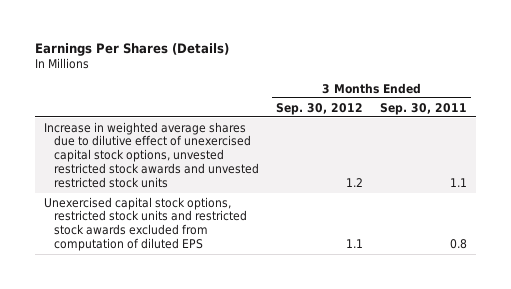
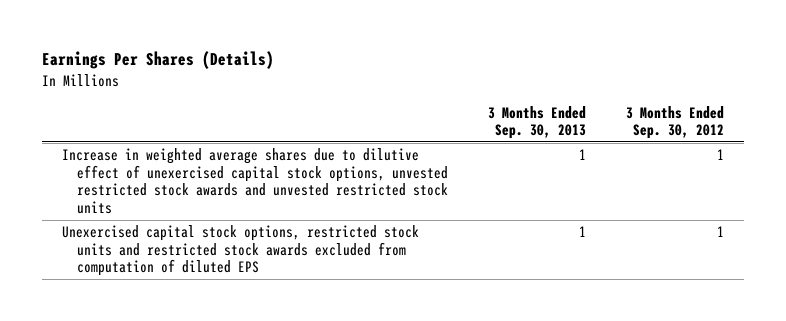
- | 3 Months Ended Sep. 30, 2012 | 3 Months Ended Sep. 30, 2011
+ | 3 Months Ended Sep. 30, 2013 | 3 Months Ended Sep. 30, 2012
- Increase in weighted average shares due to dilutive effect of unexercised capital stock options, unvested restricted stock awards and unvested restricted stock units | 1.2 | 1.1
- Unexercised capital stock options, restricted stock units and restricted stock awards excluded from computation of diluted EPS | 1.1 | 0.8
+ Increase in weighted average shares due to dilutive effect of unexercised capital stock options, unvested restricted stock awards and unvested restricted stock units | 1 | 1
+ Unexercised capital stock options, restricted stock units and restricted stock awards excluded from computation of diluted EPS | 1 | 1

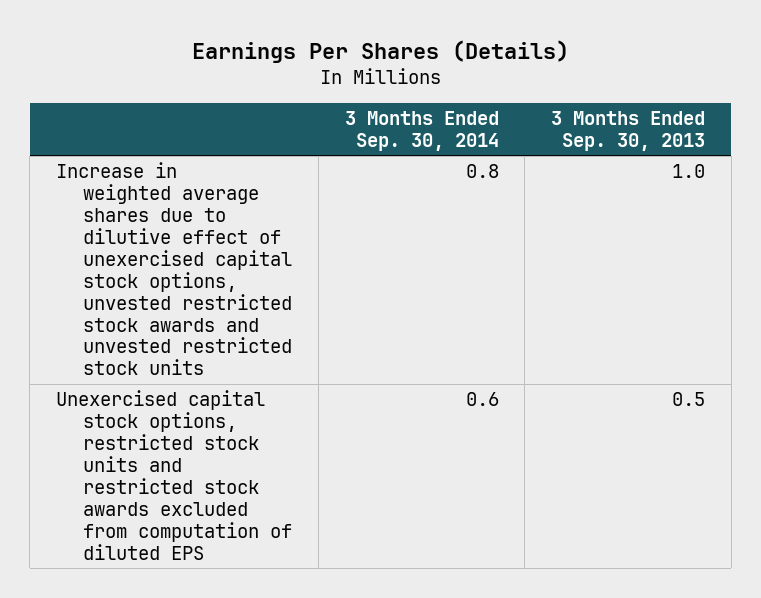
- | 3 Months Ended Sep. 30, 2013 | 3 Months Ended Sep. 30, 2012
+ | 3 Months Ended Sep. 30, 2014 | 3 Months Ended Sep. 30, 2013
- Increase in weighted average shares due to dilutive effect of unexercised capital stock options, unvested restricted stock awards and unvested restricted stock units | 1 | 1
- Unexercised capital stock options, restricted stock units and restricted stock awards excluded from computation of diluted EPS | 1 | 1
+ Increase in weighted average shares due to dilutive effect of unexercised capital stock options, unvested restricted stock awards and unvested restricted stock units | 0.8 | 1.0
+ Unexercised capital stock options, restricted stock units and restricted stock awards excluded from computation of diluted EPS | 0.6 | 0.5

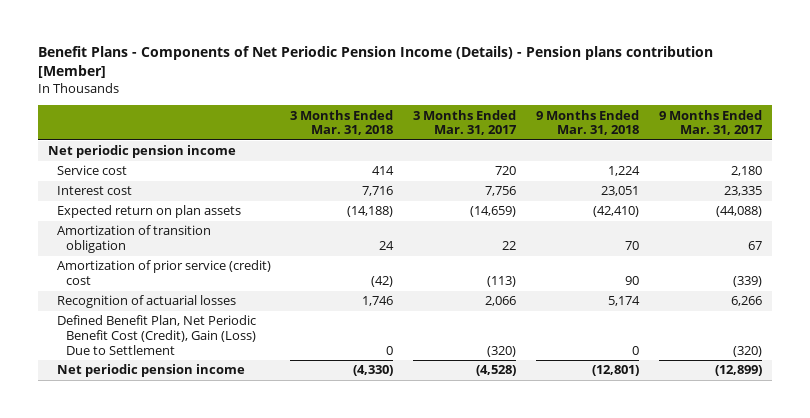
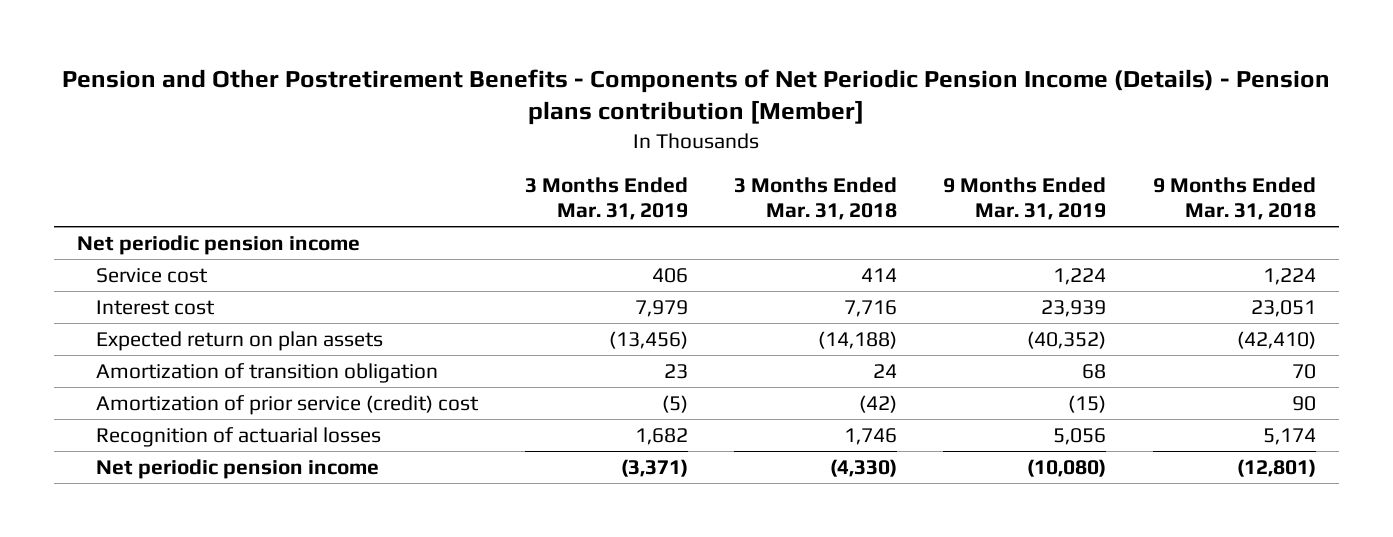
- Benefit Plans - Components of Net Periodic Pension Income (Details) - Pension plans contribution [Member]
+ Pension and Other Postretirement Benefits - Components of Net Periodic Pension Income (Details) - Pension plans contribution [Member]
- | 3 Months Ended Mar. 31, 2018 | 3 Months Ended Mar. 31, 2017 | 9 Months Ended Mar. 31, 2018 | 9 Months Ended Mar. 31, 2017
+ | 3 Months Ended Mar. 31, 2019 | 3 Months Ended Mar. 31, 2018 | 9 Months Ended Mar. 31, 2019 | 9 Months Ended Mar. 31, 2018
- Defined Benefit Plan, Net Periodic Benefit Cost (Credit), Gain (Loss) Due to Settlement | 0 | (320) | 0 | (320)

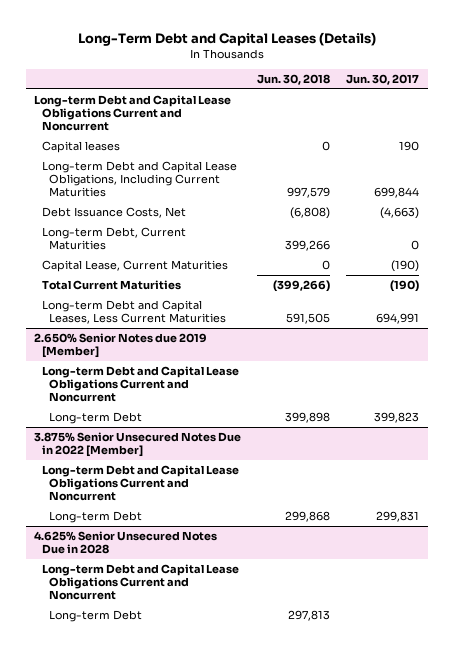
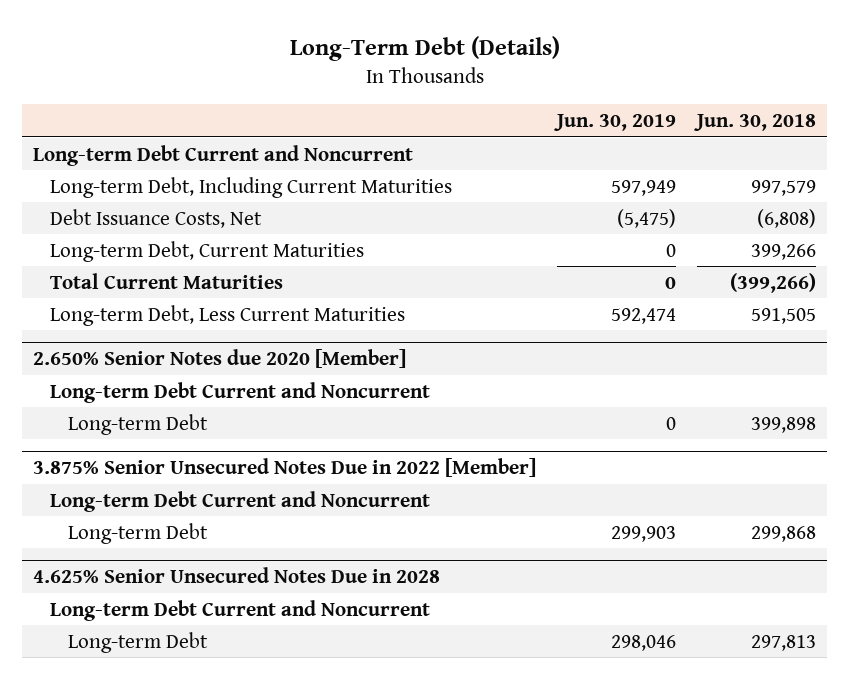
- Long-Term Debt and Capital Leases (Details)
+ Long-Term Debt (Details)
- | Jun. 30, 2018 | Jun. 30, 2017
+ | Jun. 30, 2019 | Jun. 30, 2018
- Long-term Debt and Capital Lease Obligations Current and Noncurrent
- Capital leases | 0 | 190
- Long-term Debt and Capital Lease Obligations, Including Current Maturities | 997,579 | 699,844
+ Long-term Debt Current and Noncurrent
+ Long-term Debt, Including Current Maturities | 597,949 | 997,579
- Capital Lease, Current Maturities | 0 | (190)
- Long-term Debt and Capital Leases, Less Current Maturities | 591,505 | 694,991
- 2.650% Senior Notes due 2019 [Member]
- Long-term Debt and Capital Lease Obligations Current and Noncurrent
+ Long-term Debt, Less Current Maturities | 592,474 | 591,505
+ 2.650% Senior Notes due 2020 [Member]
+ Long-term Debt Current and Noncurrent
@ 3.875% Senior Unsecured Notes Due in 2022 [Member]
- Long-term Debt and Capital Lease Obligations Current and Noncurrent
+ Long-term Debt Current and Noncurrent
@ 4.625% Senior Unsecured Notes Due in 2028
- Long-term Debt and Capital Lease Obligations Current and Noncurrent
+ Long-term Debt Current and Noncurrent

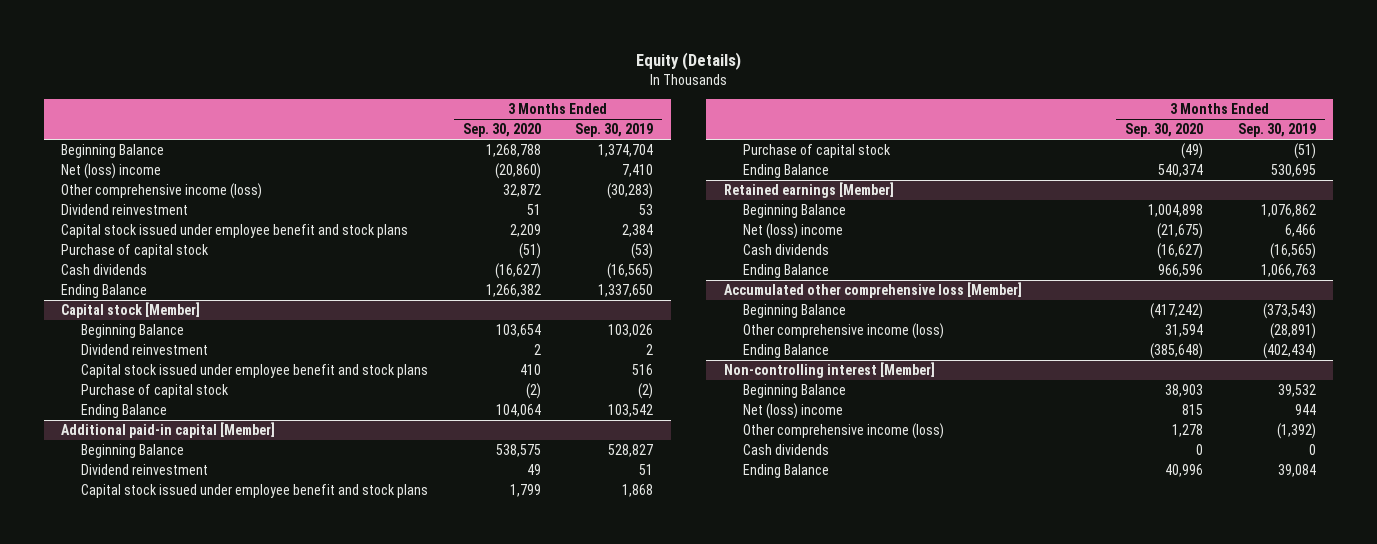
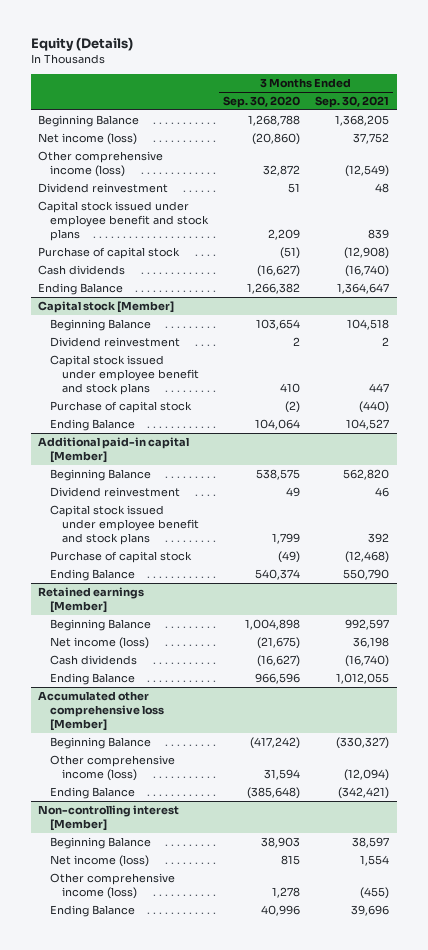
- | 3 Months Ended Sep. 30, 2020 | 3 Months Ended Sep. 30, 2019
+ | 3 Months Ended Sep. 30, 2020 | 3 Months Ended Sep. 30, 2021
- Net (loss) income | (20,860) | 7,410
+ Net income (loss) | (20,860) | 37,752
@ Retained earnings [Member]
- Net (loss) income | (21,675) | 6,466
+ Net income (loss) | (21,675) | 36,198
@ Non-controlling interest [Member]
- Net (loss) income | 815 | 944
+ Net income (loss) | 815 | 1,554
- Cash dividends | 0 | 0

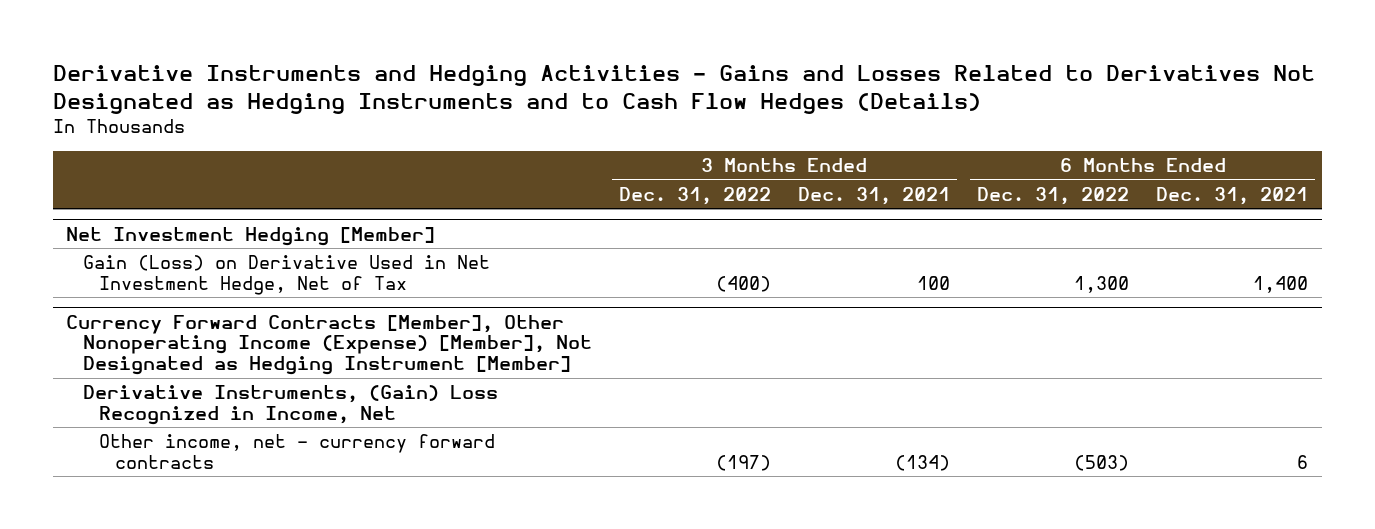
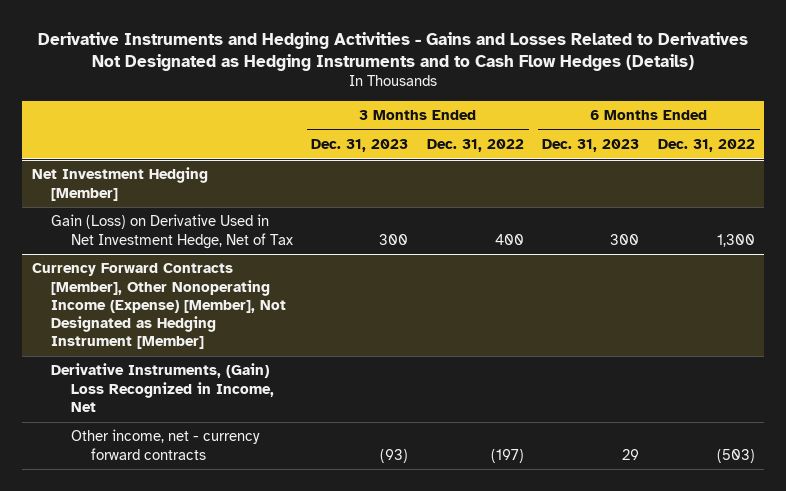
- | 3 Months Ended Dec. 31, 2022 | 3 Months Ended Dec. 31, 2021 | 6 Months Ended Dec. 31, 2022 | 6 Months Ended Dec. 31, 2021
+ | 3 Months Ended Dec. 31, 2023 | 3 Months Ended Dec. 31, 2022 | 6 Months Ended Dec. 31, 2023 | 6 Months Ended Dec. 31, 2022
@ Net Investment Hedging [Member]
- Gain (Loss) on Derivative Used in Net Investment Hedge, Net of Tax | (400) | 100 | 1,300 | 1,400
+ Gain (Loss) on Derivative Used in Net Investment Hedge, Net of Tax | 300 | 400 | 300 | 1,300

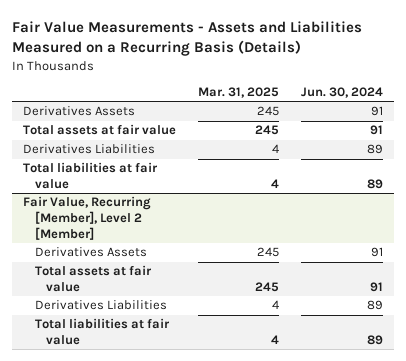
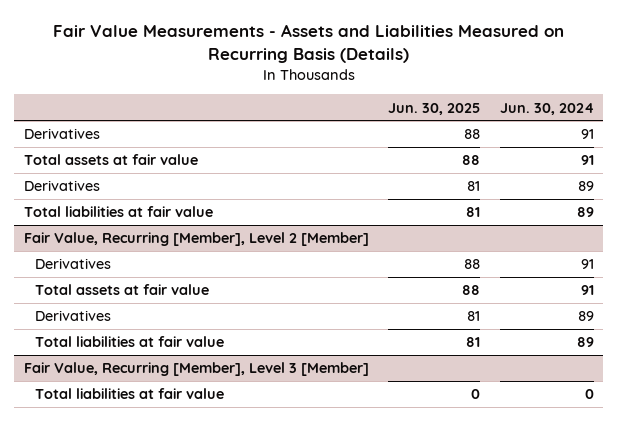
- Fair Value Measurements - Assets and Liabilities Measured on a Recurring Basis (Details)
+ Fair Value Measurements - Assets and Liabilities Measured on Recurring Basis (Details)
- | Mar. 31, 2025 | Jun. 30, 2024
+ | Jun. 30, 2025 | Jun. 30, 2024
- Derivatives Assets | 245 | 91
+ Derivatives | 88 | 91
- Derivatives Liabilities | 4 | 89
+ Derivatives | 81 | 89
@ Fair Value, Recurring [Member], Level 2 [Member]
- Derivatives Assets | 245 | 91
+ Derivatives | 88 | 91
- Derivatives Liabilities | 4 | 89
+ Derivatives | 81 | 89
+ Fair Value, Recurring [Member], Level 3 [Member]
+ Total liabilities at fair value | 0 | 0

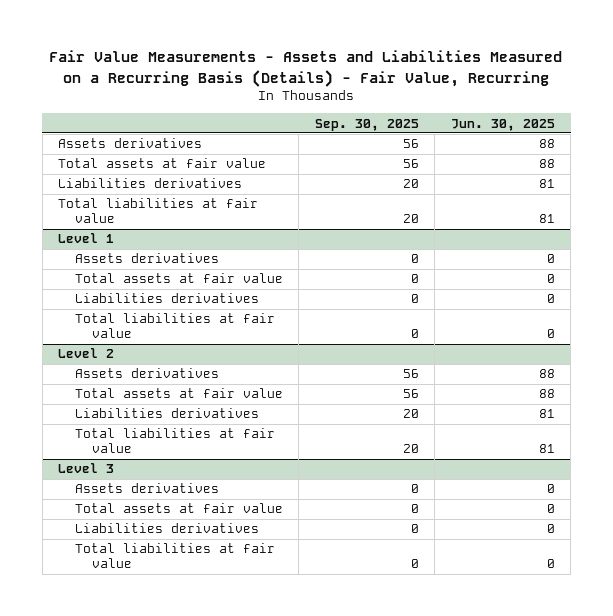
- Fair Value Measurements - Assets and Liabilities Measured on Recurring Basis (Details)
+ Fair Value Measurements - Assets and Liabilities Measured on a Recurring Basis (Details) - Fair Value, Recurring
- | Jun. 30, 2025 | Jun. 30, 2024
+ | Sep. 30, 2025 | Jun. 30, 2025
- Derivatives | 88 | 91
+ Assets derivatives | 56 | 88
- Derivatives | 81 | 89
+ Liabilities derivatives | 20 | 81
- Fair Value, Recurring [Member], Level 2 [Member]
- Derivatives | 88 | 91
+ Level 1
+ Assets derivatives | 0 | 0
+ Total assets at fair value | 0 | 0
+ Liabilities derivatives | 0 | 0
+ Total liabilities at fair value | 0 | 0
+ Level 2
+ Assets derivatives | 56 | 88
- Derivatives | 81 | 89
+ Liabilities derivatives | 20 | 81
- Fair Value, Recurring [Member], Level 3 [Member]
+ Level 3
+ Assets derivatives | 0 | 0
+ Total assets at fair value | 0 | 0
+ Liabilities derivatives | 0 | 0

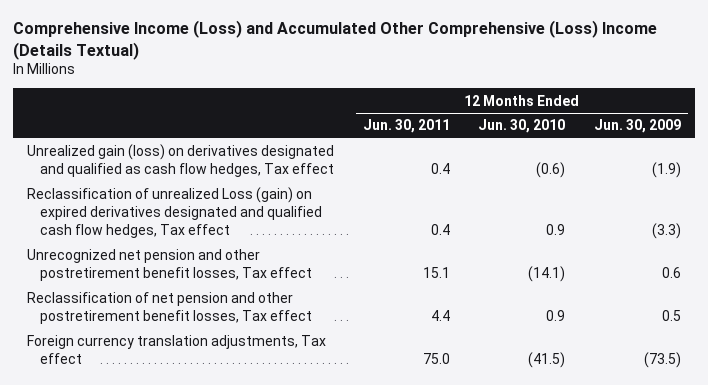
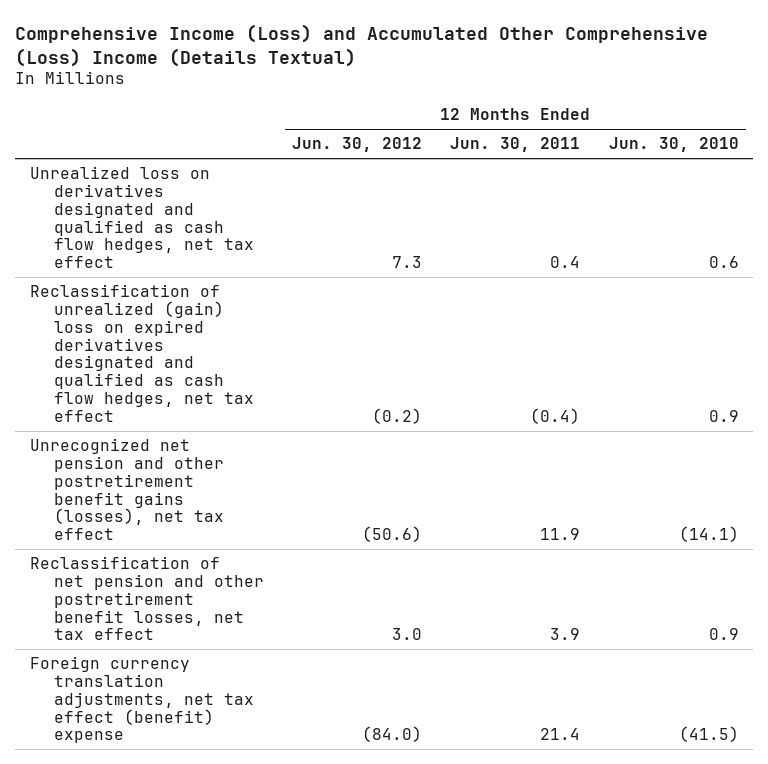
- | 12 Months Ended Jun. 30, 2011 | 12 Months Ended Jun. 30, 2010 | 12 Months Ended Jun. 30, 2009
+ | 12 Months Ended Jun. 30, 2012 | 12 Months Ended Jun. 30, 2011 | 12 Months Ended Jun. 30, 2010
- Unrealized gain (loss) on derivatives designated and qualified as cash flow hedges, Tax effect | 0.4 | (0.6) | (1.9)
- Reclassification of unrealized Loss (gain) on expired derivatives designated and qualified cash flow hedges, Tax effect | 0.4 | 0.9 | (3.3)
- Unrecognized net pension and other postretirement benefit losses, Tax effect | 15.1 | (14.1) | 0.6
- Reclassification of net pension and other postretirement benefit losses, Tax effect | 4.4 | 0.9 | 0.5
- Foreign currency translation adjustments, Tax effect | 75.0 | (41.5) | (73.5)
+ Unrealized loss on derivatives designated and qualified as cash flow hedges, net tax effect | 7.3 | 0.4 | 0.6
+ Reclassification of unrealized (gain) loss on expired derivatives designated and qualified as cash flow hedges, net tax effect | (0.2) | (0.4) | 0.9
+ Unrecognized net pension and other postretirement benefit gains (losses), net tax effect | (50.6) | 11.9 | (14.1)
+ Reclassification of net pension and other postretirement benefit losses, net tax effect | 3.0 | 3.9 | 0.9
+ Foreign currency translation adjustments, net tax effect (benefit) expense | (84.0) | 21.4 | (41.5)

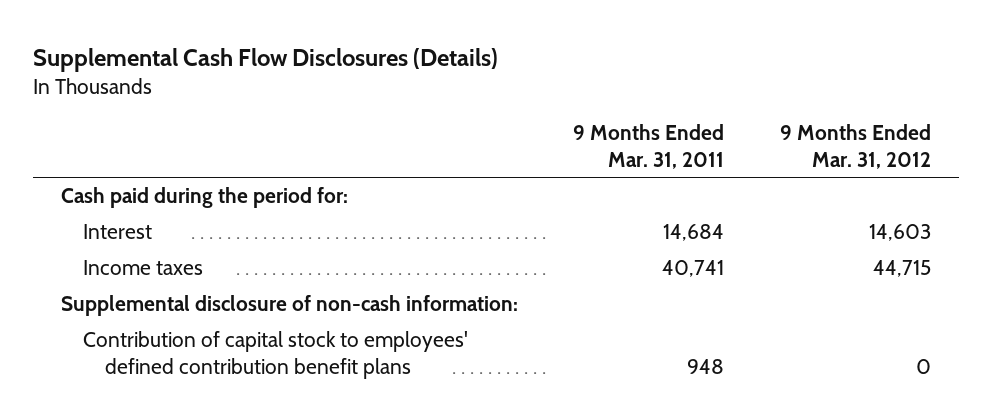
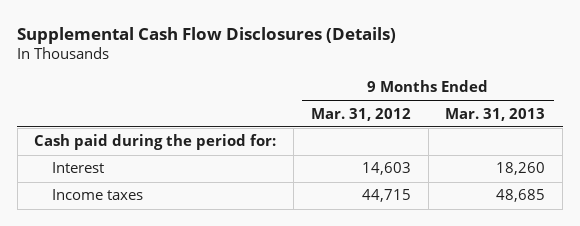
- | 9 Months Ended Mar. 31, 2011 | 9 Months Ended Mar. 31, 2012
+ | 9 Months Ended Mar. 31, 2012 | 9 Months Ended Mar. 31, 2013
- Supplemental disclosure of non-cash information:
- Contribution of capital stock to employees' defined contribution benefit plans | 948 | 0

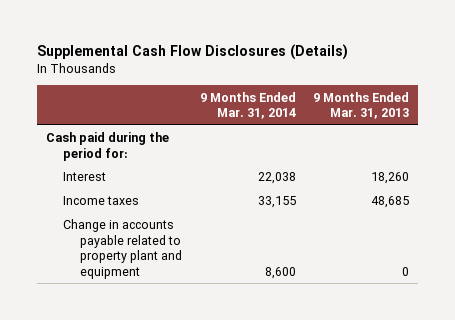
- | 9 Months Ended Mar. 31, 2012 | 9 Months Ended Mar. 31, 2013
+ | 9 Months Ended Mar. 31, 2014 | 9 Months Ended Mar. 31, 2013
+ Change in accounts payable related to property plant and equipment | 8,600 | 0

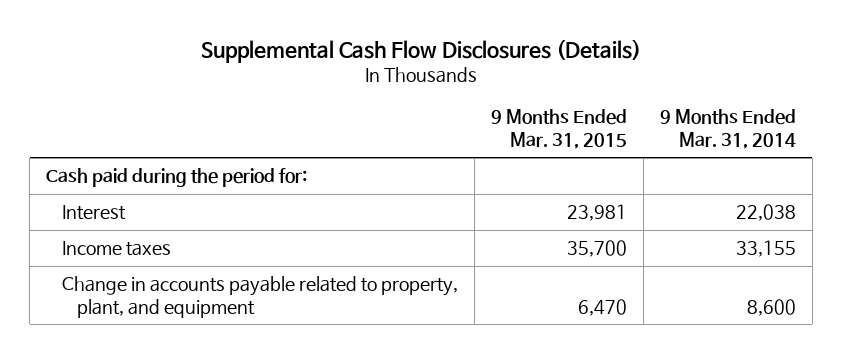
- | 9 Months Ended Mar. 31, 2014 | 9 Months Ended Mar. 31, 2013
+ | 9 Months Ended Mar. 31, 2015 | 9 Months Ended Mar. 31, 2014
- Change in accounts payable related to property plant and equipment | 8,600 | 0
+ Change in accounts payable related to property, plant, and equipment | 6,470 | 8,600

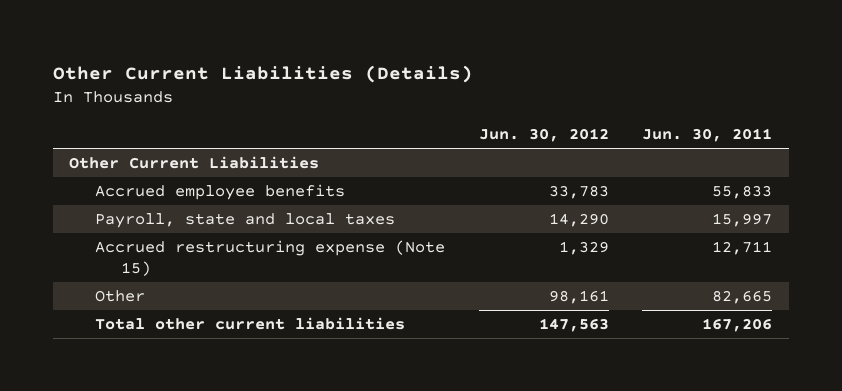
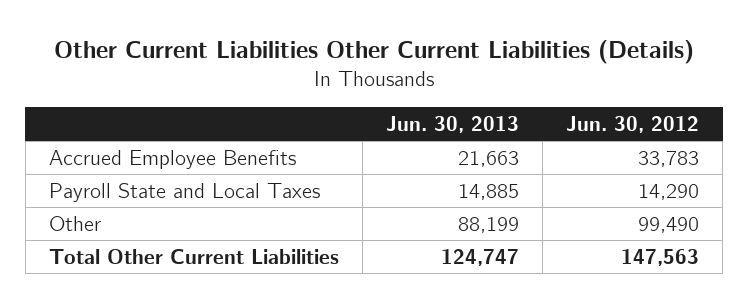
- Other Current Liabilities (Details)
+ Other Current Liabilities Other Current Liabilities (Details)
- | Jun. 30, 2012 | Jun. 30, 2011
+ | Jun. 30, 2013 | Jun. 30, 2012
- Other Current Liabilities
- Accrued employee benefits | 33,783 | 55,833
- Payroll, state and local taxes | 14,290 | 15,997
- Accrued restructuring expense (Note 15) | 1,329 | 12,711
- Other | 98,161 | 82,665
- Total other current liabilities | 147,563 | 167,206
+ Accrued Employee Benefits | 21,663 | 33,783
+ Payroll State and Local Taxes | 14,885 | 14,290
+ Other | 88,199 | 99,490
+ Total Other Current Liabilities | 124,747 | 147,563

